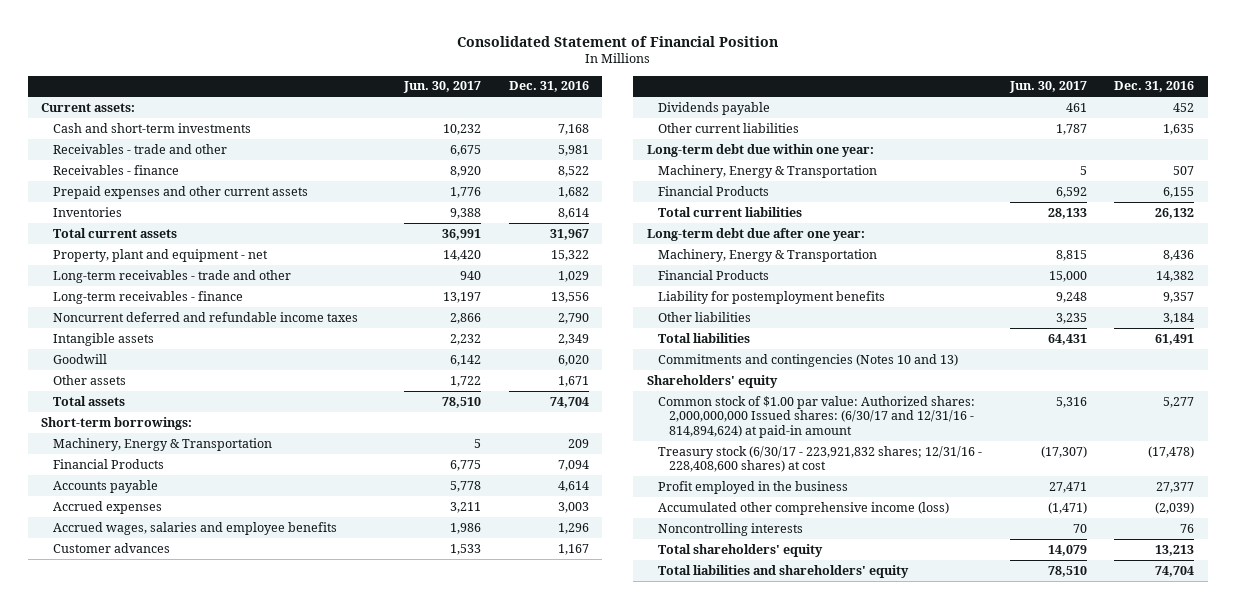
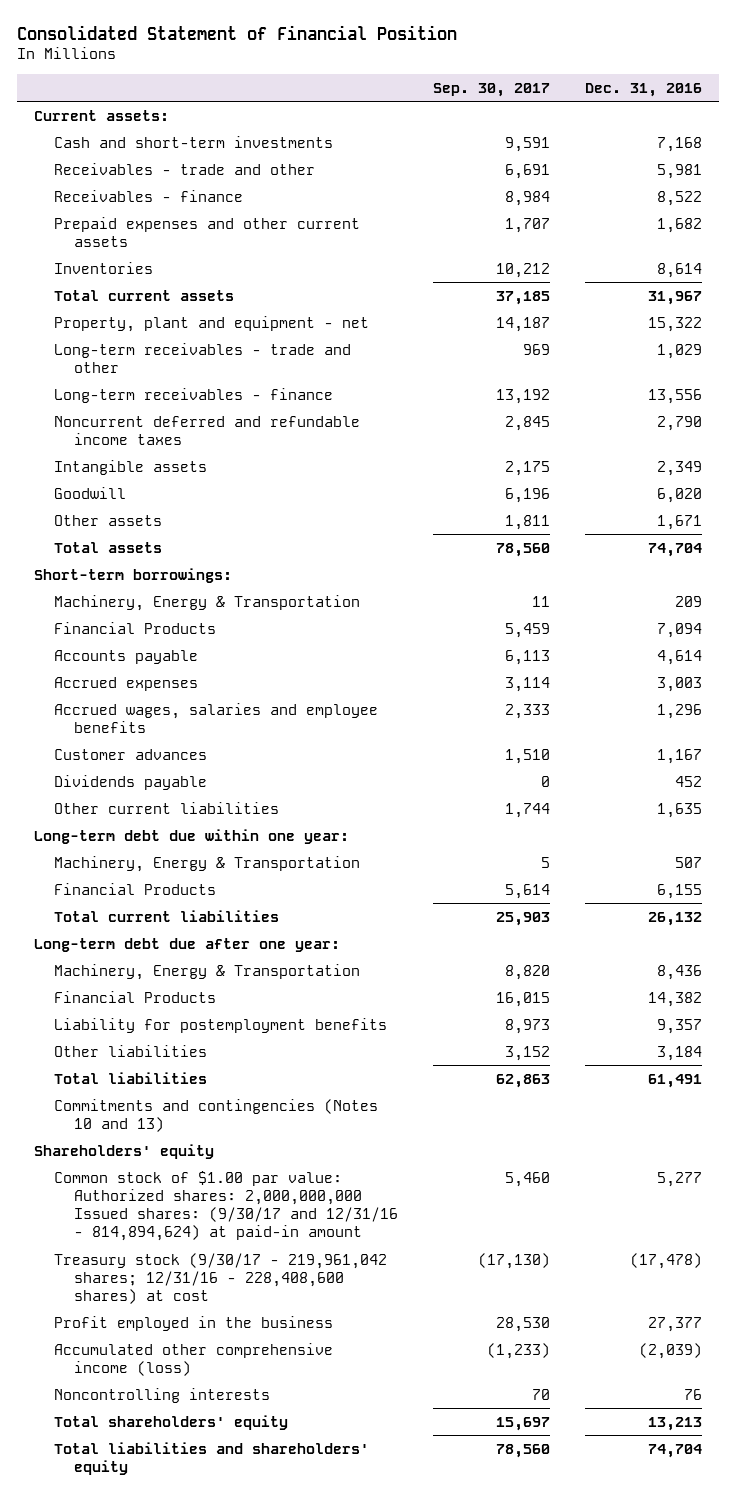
- | Jun. 30, 2017 | Dec. 31, 2016
+ | Sep. 30, 2017 | Dec. 31, 2016
- Common stock of $1.00 par value: Authorized shares: 2,000,000,000 Issued shares: (6/30/17 and 12/31/16 - 814,894,624) at paid-in amount | 5,316 | 5,277
- Treasury stock (6/30/17 - 223,921,832 shares; 12/31/16 - 228,408,600 shares) at cost | (17,307) | (17,478)
+ Common stock of $1.00 par value: Authorized shares: 2,000,000,000 Issued shares: (9/30/17 and 12/31/16 - 814,894,624) at paid-in amount | 5,460 | 5,277
+ Treasury stock (9/30/17 - 219,961,042 shares; 12/31/16 - 228,408,600 shares) at cost | (17,130) | (17,478)

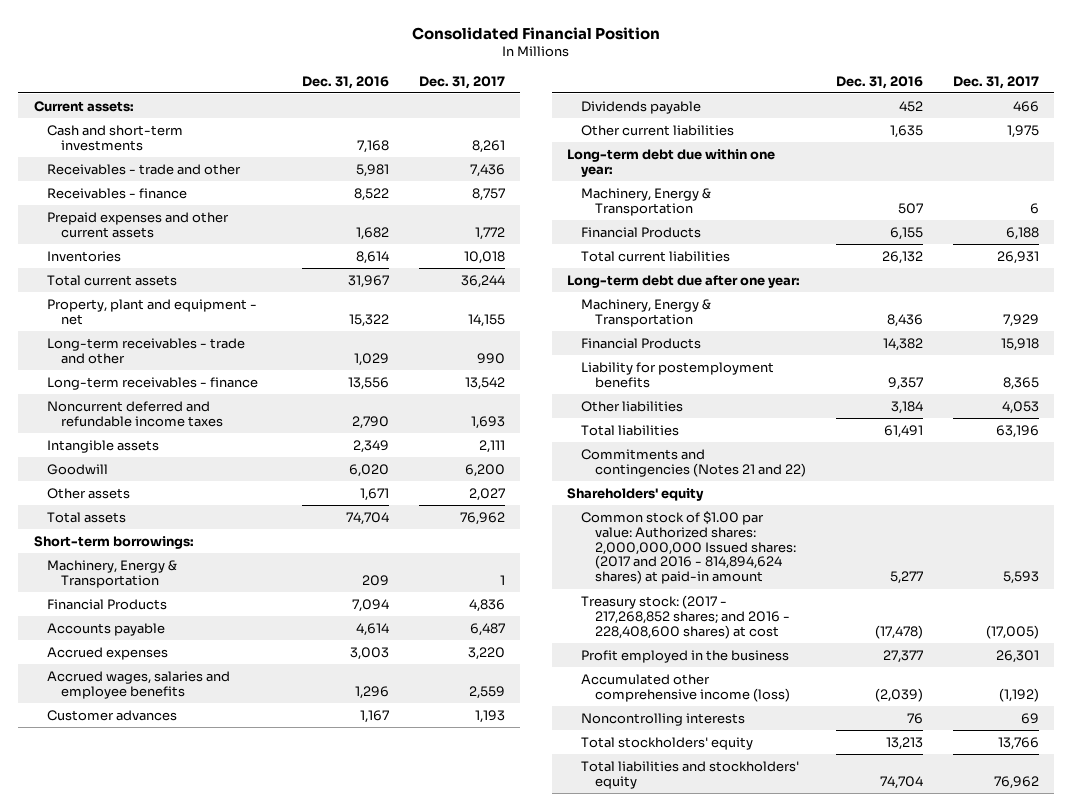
- Consolidated Statement of Financial Position
+ Consolidated Financial Position
- | Sep. 30, 2017 | Dec. 31, 2016
+ | Dec. 31, 2016 | Dec. 31, 2017
- Commitments and contingencies (Notes 10 and 13)
+ Commitments and contingencies (Notes 21 and 22)
- Common stock of $1.00 par value: Authorized shares: 2,000,000,000 Issued shares: (9/30/17 and 12/31/16 - 814,894,624) at paid-in amount | 5,460 | 5,277
- Treasury stock (9/30/17 - 219,961,042 shares; 12/31/16 - 228,408,600 shares) at cost | (17,130) | (17,478)
+ Common stock of $1.00 par value: Authorized shares: 2,000,000,000 Issued shares: (2017 and 2016 - 814,894,624 shares) at paid-in amount | 5,277 | 5,593
+ Treasury stock: (2017 - 217,268,852 shares; and 2016 - 228,408,600 shares) at cost | (17,478) | (17,005)
- Total shareholders' equity | 15,697 | 13,213
- Total liabilities and shareholders' equity | 78,560 | 74,704
+ Total stockholders' equity | 13,213 | 13,766
+ Total liabilities and stockholders' equity | 74,704 | 76,962

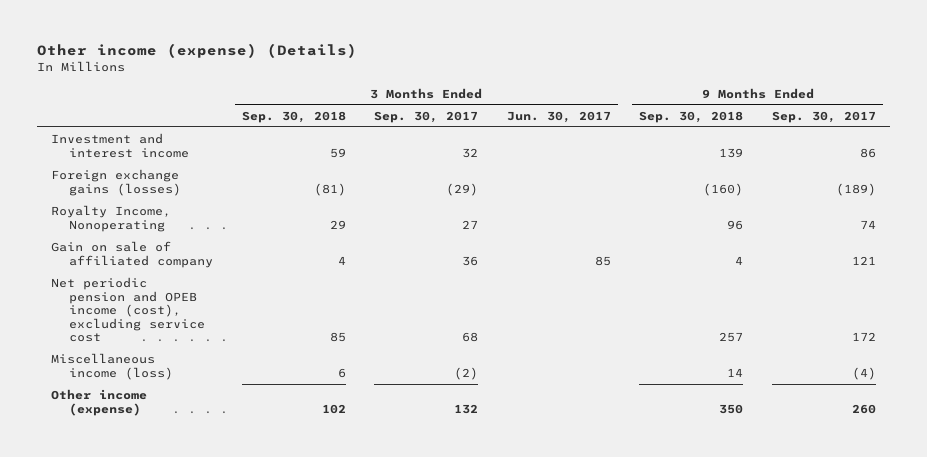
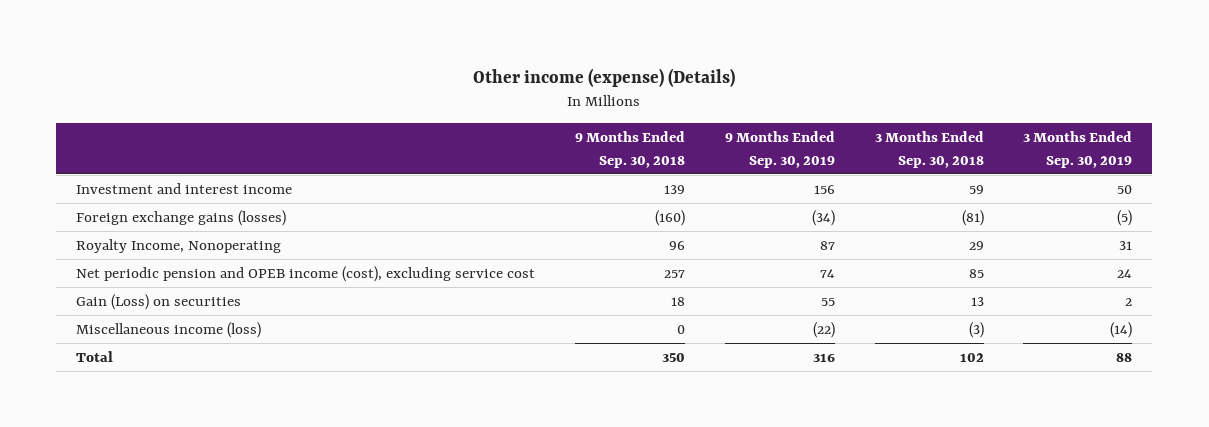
- | 3 Months Ended Sep. 30, 2018 | 3 Months Ended Sep. 30, 2017 | 3 Months Ended Jun. 30, 2017 | 9 Months Ended Sep. 30, 2018 | 9 Months Ended Sep. 30, 2017
+ | 9 Months Ended Sep. 30, 2018 | 9 Months Ended Sep. 30, 2019 | 3 Months Ended Sep. 30, 2018 | 3 Months Ended Sep. 30, 2019
- Gain on sale of affiliated company | 4 | 36 | 85 | 4 | 121
- Miscellaneous income (loss) | 6 | (2) | | 14 | (4)
- Other income (expense) | 102 | 132 | | 350 | 260
+ Gain (Loss) on securities | 18 | 55 | 13 | 2
+ Miscellaneous income (loss) | 0 | (22) | (3) | (14)
+ Total | 350 | 316 | 102 | 88

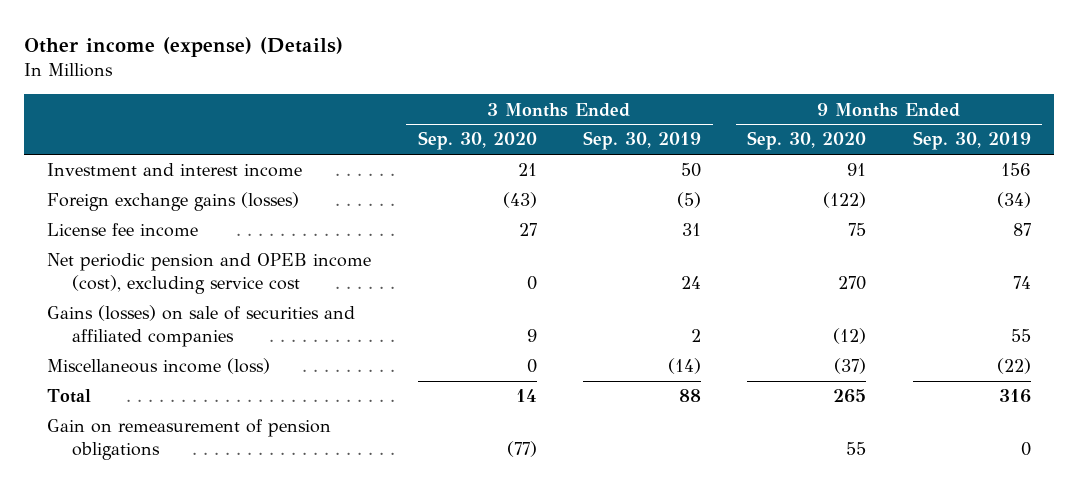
- | 9 Months Ended Sep. 30, 2018 | 9 Months Ended Sep. 30, 2019 | 3 Months Ended Sep. 30, 2018 | 3 Months Ended Sep. 30, 2019
+ | 3 Months Ended Sep. 30, 2020 | 3 Months Ended Sep. 30, 2019 | 9 Months Ended Sep. 30, 2020 | 9 Months Ended Sep. 30, 2019
- Royalty Income, Nonoperating | 96 | 87 | 29 | 31
+ License fee income | 27 | 31 | 75 | 87
- Gain (Loss) on securities | 18 | 55 | 13 | 2
+ Gains (losses) on sale of securities and affiliated companies | 9 | 2 | (12) | 55
+ Gain on remeasurement of pension obligations | (77) | | 55 | 0

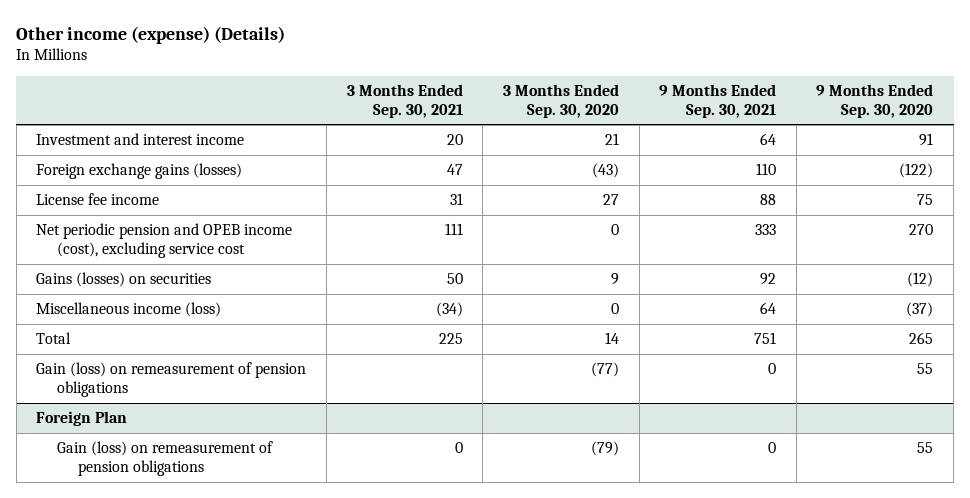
- | 3 Months Ended Sep. 30, 2020 | 3 Months Ended Sep. 30, 2019 | 9 Months Ended Sep. 30, 2020 | 9 Months Ended Sep. 30, 2019
+ | 3 Months Ended Sep. 30, 2021 | 3 Months Ended Sep. 30, 2020 | 9 Months Ended Sep. 30, 2021 | 9 Months Ended Sep. 30, 2020
- Gains (losses) on sale of securities and affiliated companies | 9 | 2 | (12) | 55
+ Gains (losses) on securities | 50 | 9 | 92 | (12)
- Gain on remeasurement of pension obligations | (77) | | 55 | 0
+ Gain (loss) on remeasurement of pension obligations | | (77) | 0 | 55
+ Foreign Plan
+ Gain (loss) on remeasurement of pension obligations | 0 | (79) | 0 | 55

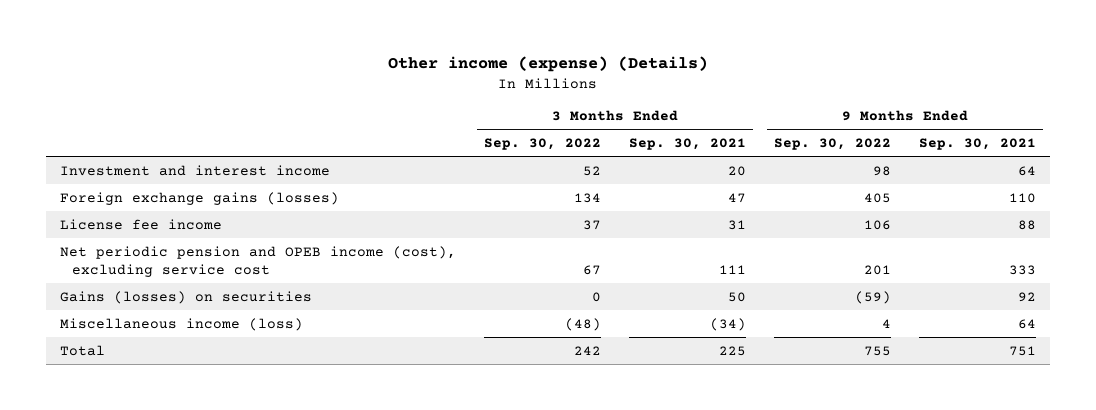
- | 3 Months Ended Sep. 30, 2021 | 3 Months Ended Sep. 30, 2020 | 9 Months Ended Sep. 30, 2021 | 9 Months Ended Sep. 30, 2020
+ | 3 Months Ended Sep. 30, 2022 | 3 Months Ended Sep. 30, 2021 | 9 Months Ended Sep. 30, 2022 | 9 Months Ended Sep. 30, 2021
- Gain (loss) on remeasurement of pension obligations | | (77) | 0 | 55
- Foreign Plan
- Gain (loss) on remeasurement of pension obligations | 0 | (79) | 0 | 55

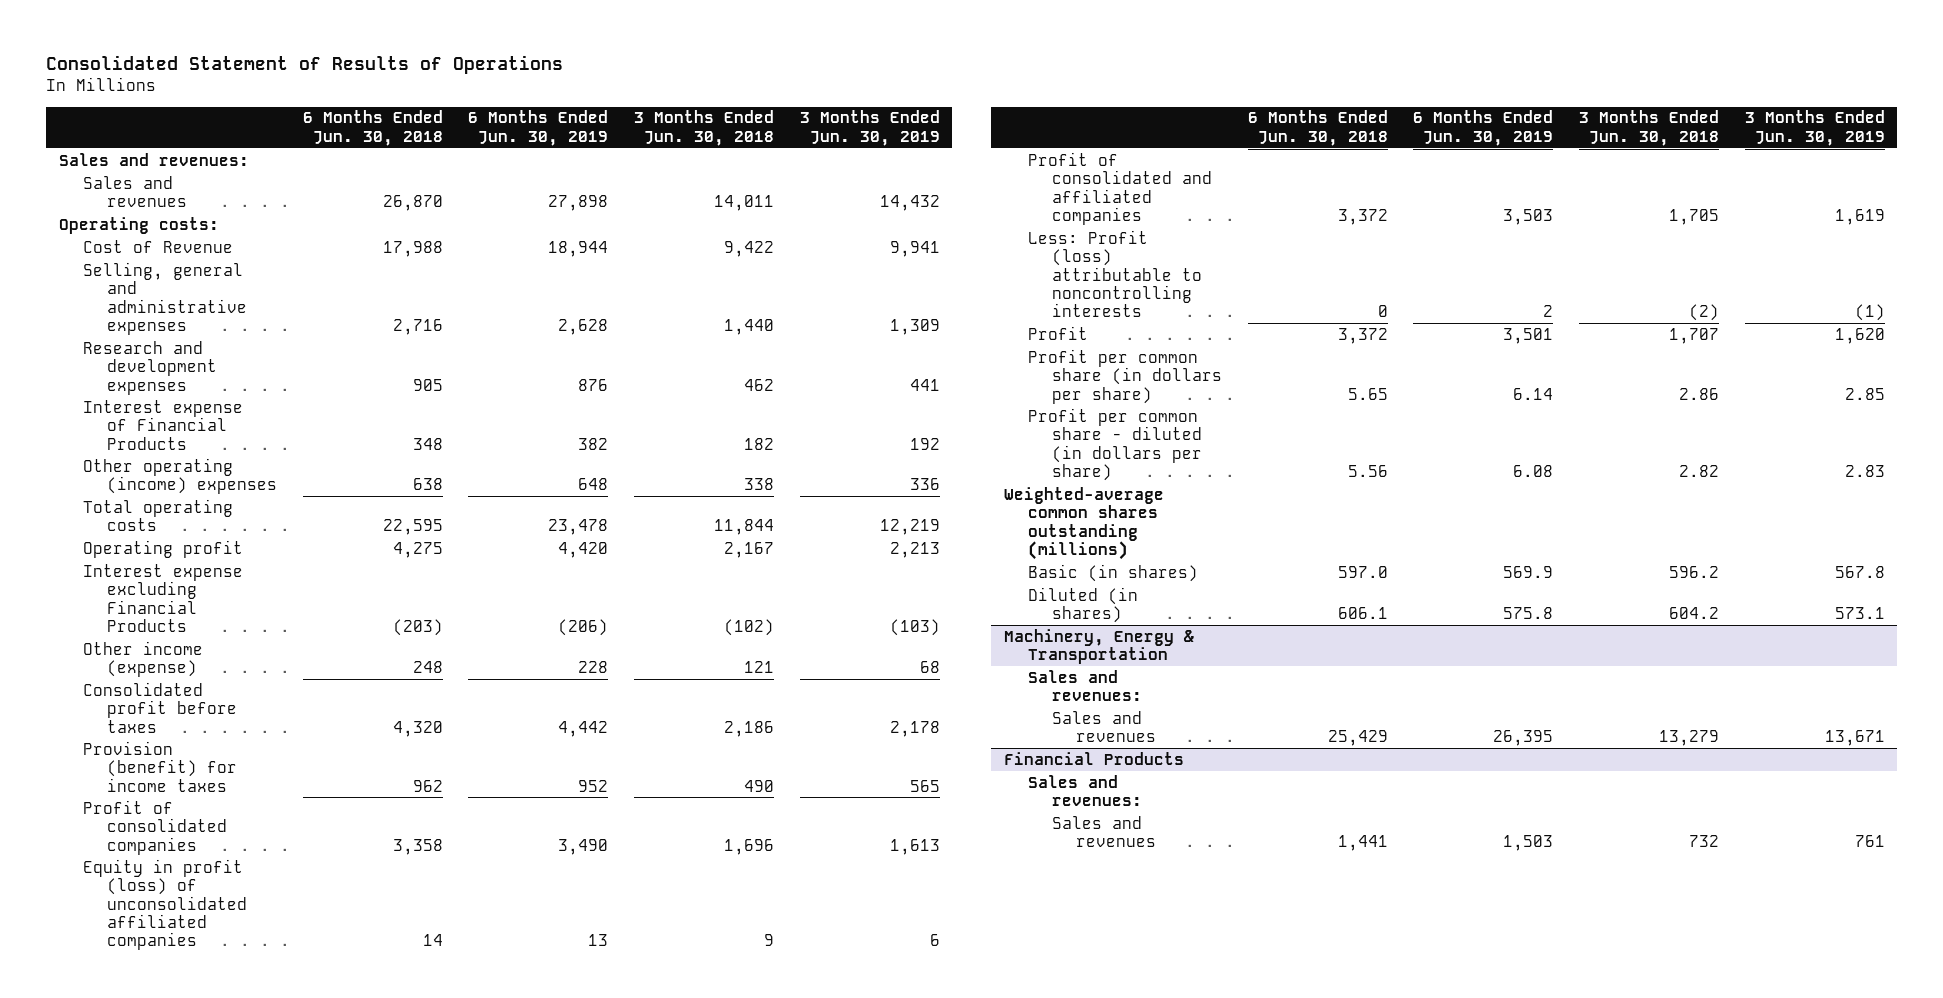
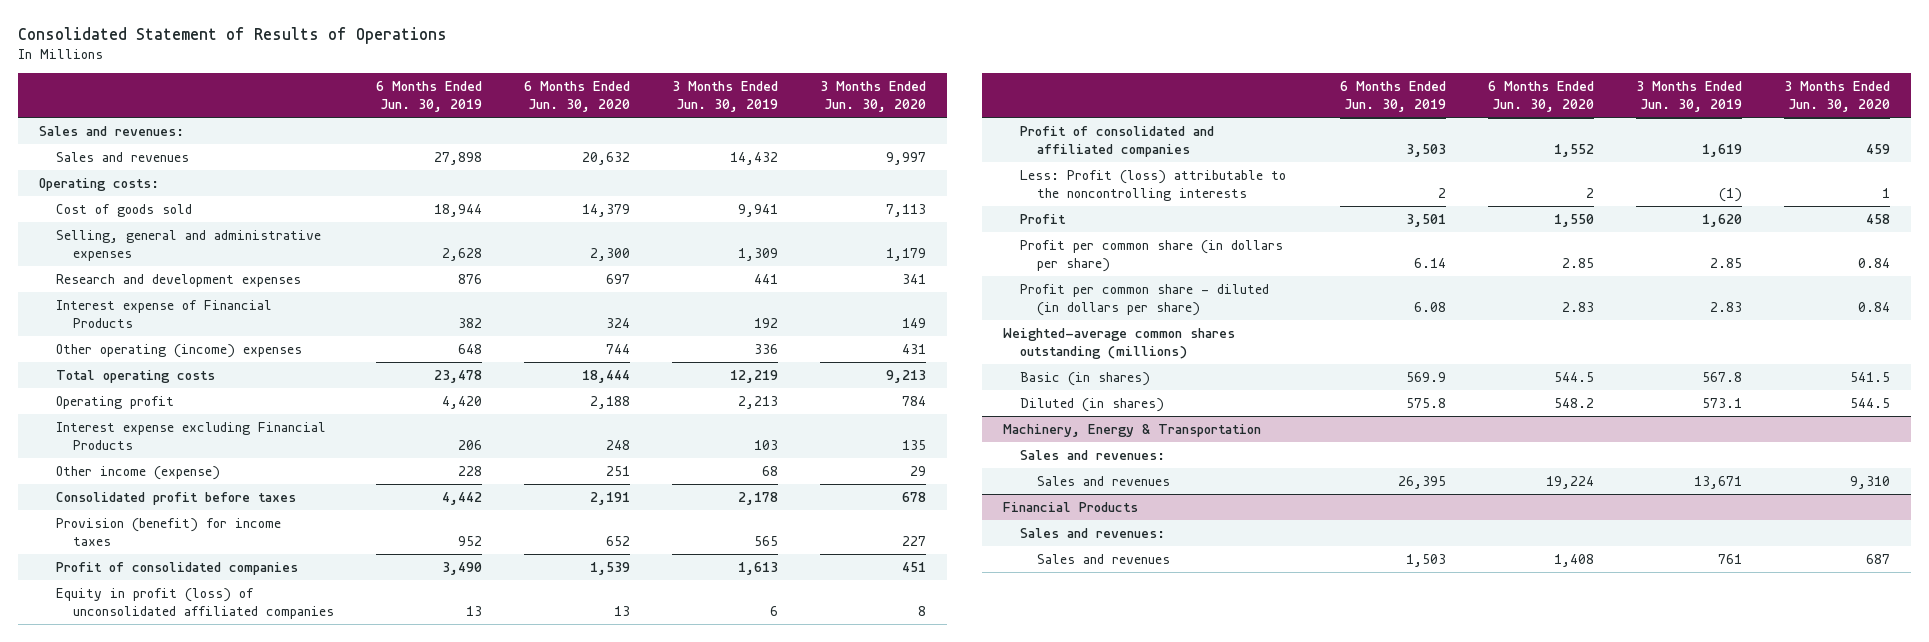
- | 6 Months Ended Jun. 30, 2018 | 6 Months Ended Jun. 30, 2019 | 3 Months Ended Jun. 30, 2018 | 3 Months Ended Jun. 30, 2019
+ | 6 Months Ended Jun. 30, 2019 | 6 Months Ended Jun. 30, 2020 | 3 Months Ended Jun. 30, 2019 | 3 Months Ended Jun. 30, 2020
- Cost of Revenue | 17,988 | 18,944 | 9,422 | 9,941
+ Cost of goods sold | 18,944 | 14,379 | 9,941 | 7,113
- Interest expense excluding Financial Products | (203) | (206) | (102) | (103)
+ Interest expense excluding Financial Products | 206 | 248 | 103 | 135
- Less: Profit (loss) attributable to noncontrolling interests | 0 | 2 | (2) | (1)
+ Less: Profit (loss) attributable to the noncontrolling interests | 2 | 2 | (1) | 1

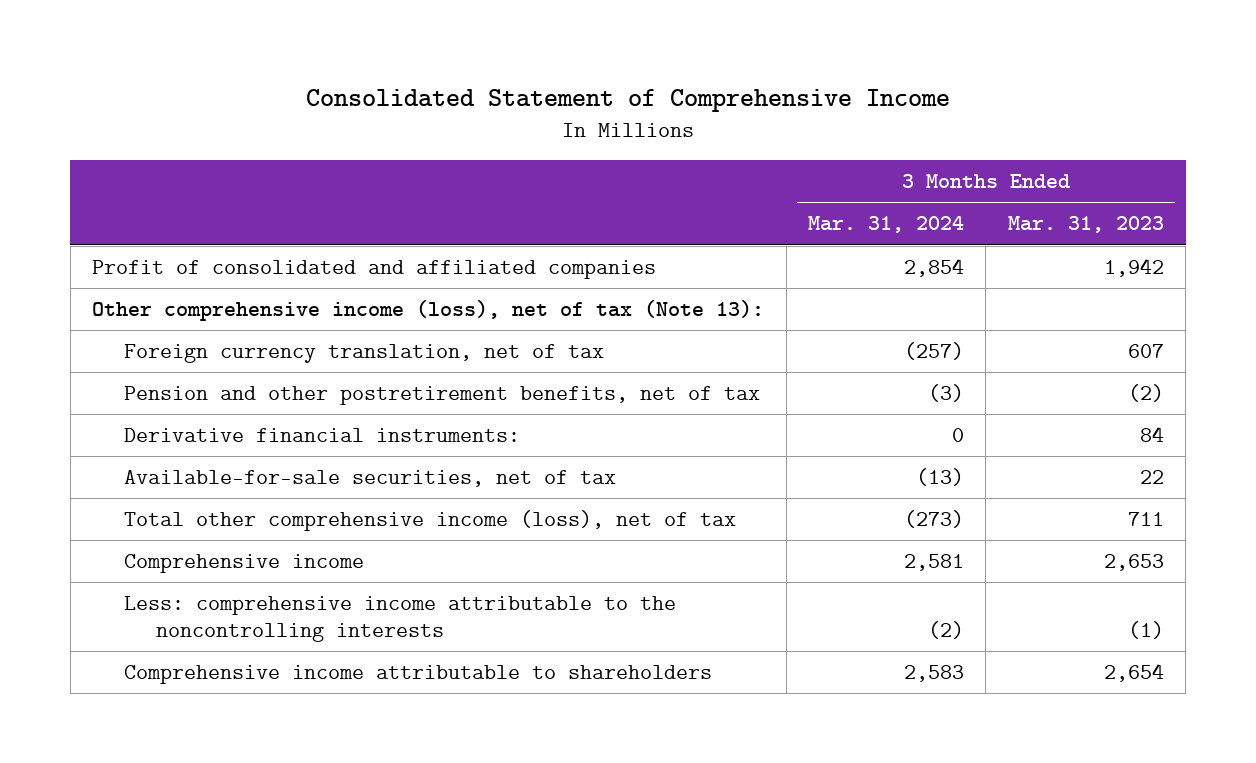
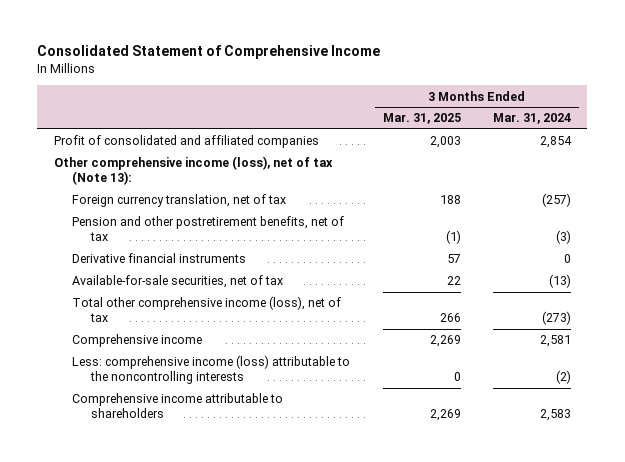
- | 3 Months Ended Mar. 31, 2024 | 3 Months Ended Mar. 31, 2023
+ | 3 Months Ended Mar. 31, 2025 | 3 Months Ended Mar. 31, 2024
- Derivative financial instruments: | 0 | 84
+ Derivative financial instruments | 57 | 0
- Less: comprehensive income attributable to the noncontrolling interests | (2) | (1)
+ Less: comprehensive income (loss) attributable to the noncontrolling interests | 0 | (2)

